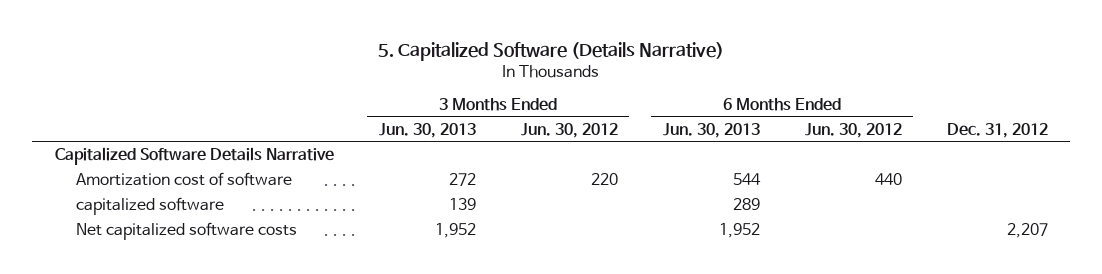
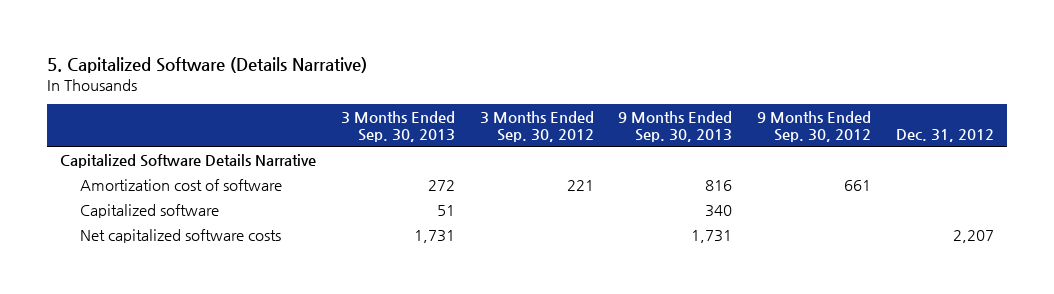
- | 3 Months Ended Jun. 30, 2013 | 3 Months Ended Jun. 30, 2012 | 6 Months Ended Jun. 30, 2013 | 6 Months Ended Jun. 30, 2012 | Dec. 31, 2012
+ | 3 Months Ended Sep. 30, 2013 | 3 Months Ended Sep. 30, 2012 | 9 Months Ended Sep. 30, 2013 | 9 Months Ended Sep. 30, 2012 | Dec. 31, 2012
- capitalized software | 139 | | 289 | |
+ Capitalized software | 51 | | 340 | |

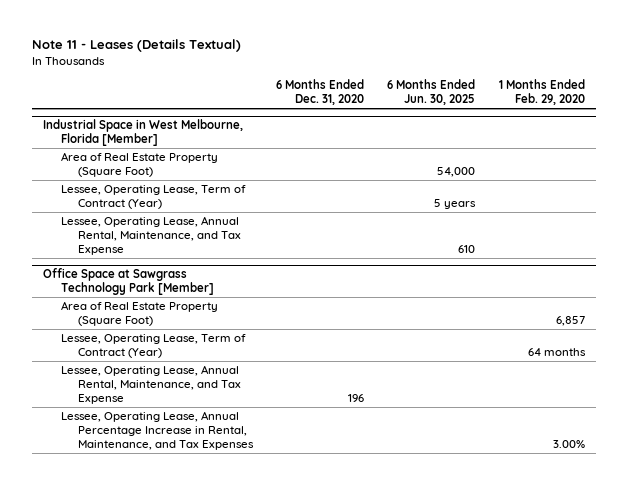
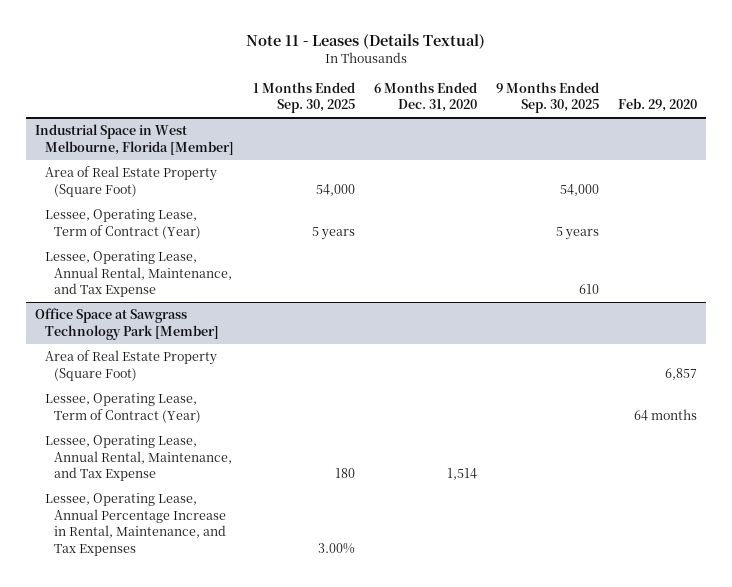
- | 6 Months Ended Dec. 31, 2020 | 6 Months Ended Jun. 30, 2025 | 1 Months Ended Feb. 29, 2020
+ | 1 Months Ended Sep. 30, 2025 | 6 Months Ended Dec. 31, 2020 | 9 Months Ended Sep. 30, 2025 | Feb. 29, 2020
@ Office Space at Sawgrass Technology Park [Member]
- Lessee, Operating Lease, Annual Rental, Maintenance, and Tax Expense | 196 | |
+ Lessee, Operating Lease, Annual Rental, Maintenance, and Tax Expense | 180 | 1,514 | |

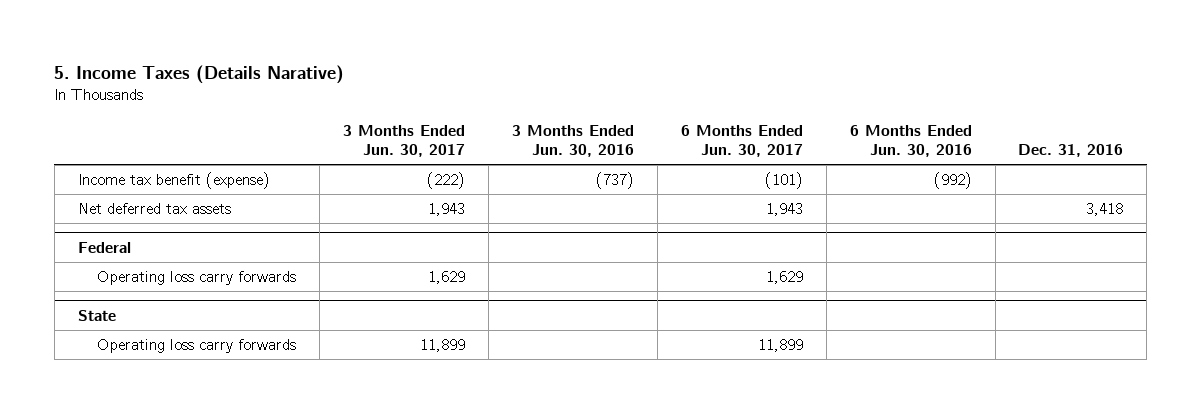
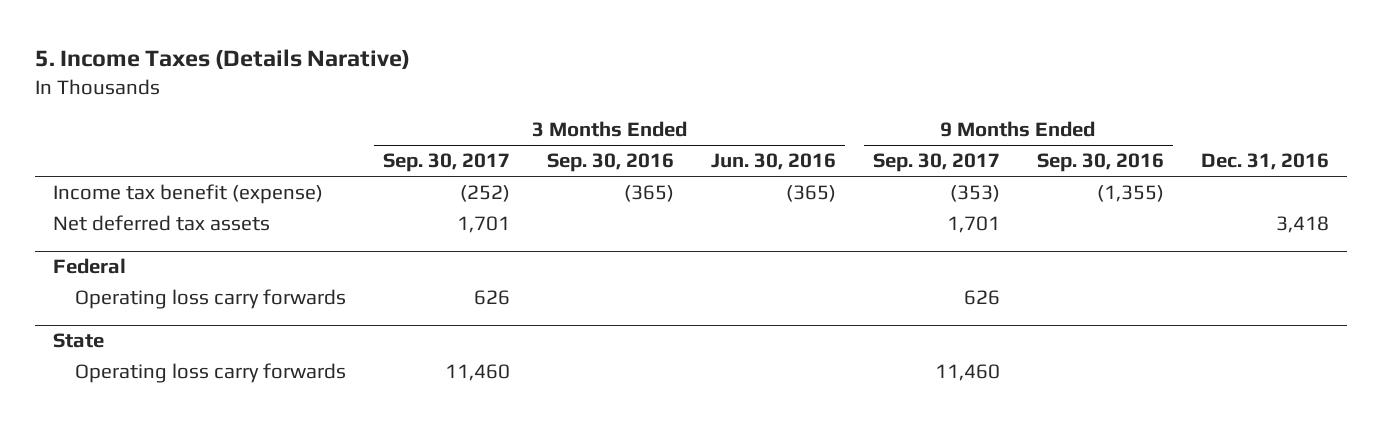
- | 3 Months Ended Jun. 30, 2017 | 3 Months Ended Jun. 30, 2016 | 6 Months Ended Jun. 30, 2017 | 6 Months Ended Jun. 30, 2016 | Dec. 31, 2016
+ | 3 Months Ended Sep. 30, 2017 | 3 Months Ended Sep. 30, 2016 | 3 Months Ended Jun. 30, 2016 | 9 Months Ended Sep. 30, 2017 | 9 Months Ended Sep. 30, 2016 | Dec. 31, 2016
- Income tax benefit (expense) | (222) | (737) | (101) | (992) |
+ Income tax benefit (expense) | (252) | (365) | (365) | (353) | (1,355) |

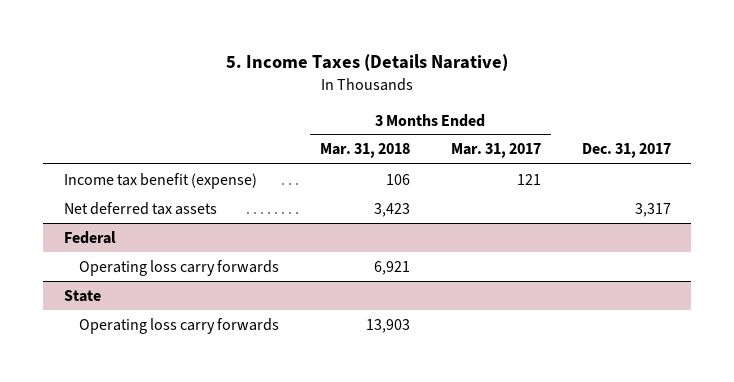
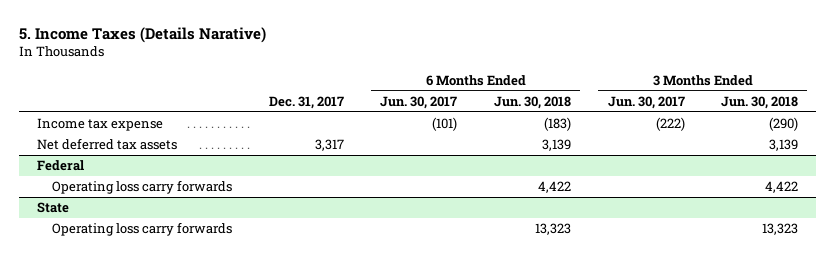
- | 3 Months Ended Mar. 31, 2018 | 3 Months Ended Mar. 31, 2017 | Dec. 31, 2017
+ | Dec. 31, 2017 | 6 Months Ended Jun. 30, 2017 | 6 Months Ended Jun. 30, 2018 | 3 Months Ended Jun. 30, 2017 | 3 Months Ended Jun. 30, 2018
- Income tax benefit (expense) | 106 | 121 |
+ Income tax expense | | (101) | (183) | (222) | (290)

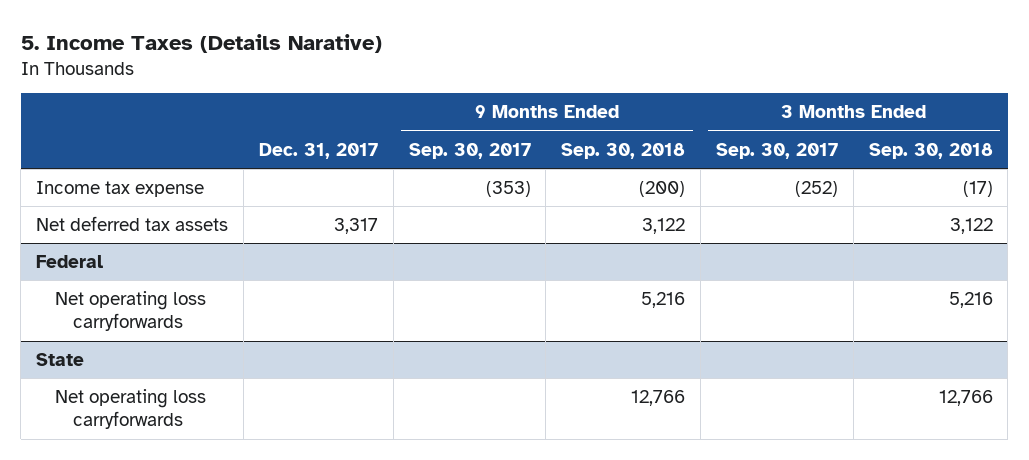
- | Dec. 31, 2017 | 6 Months Ended Jun. 30, 2017 | 6 Months Ended Jun. 30, 2018 | 3 Months Ended Jun. 30, 2017 | 3 Months Ended Jun. 30, 2018
+ | Dec. 31, 2017 | 9 Months Ended Sep. 30, 2017 | 9 Months Ended Sep. 30, 2018 | 3 Months Ended Sep. 30, 2017 | 3 Months Ended Sep. 30, 2018
@ Federal
- Operating loss carry forwards | | | 4,422 | | 4,422
+ Net operating loss carryforwards | | | 5,216 | | 5,216
@ State
- Operating loss carry forwards | | | 13,323 | | 13,323
+ Net operating loss carryforwards | | | 12,766 | | 12,766

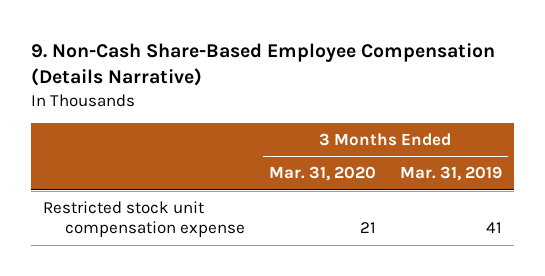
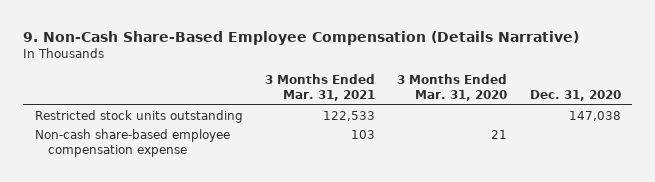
- | 3 Months Ended Mar. 31, 2020 | 3 Months Ended Mar. 31, 2019
+ | 3 Months Ended Mar. 31, 2021 | 3 Months Ended Mar. 31, 2020 | Dec. 31, 2020
- Restricted stock unit compensation expense | 21 | 41
+ Restricted stock units outstanding | 122,533 | | 147,038
+ Non-cash share-based employee compensation expense | 103 | 21 |

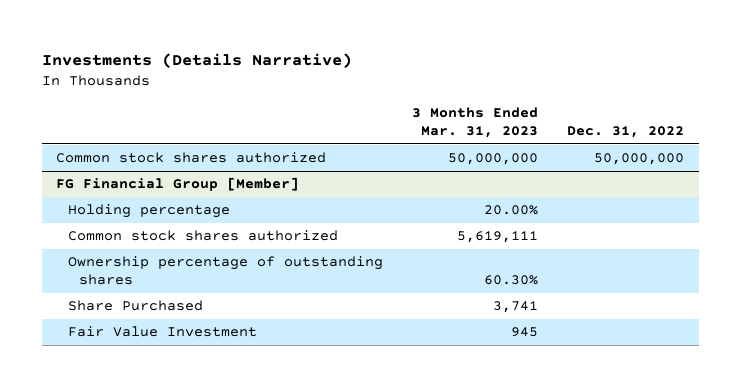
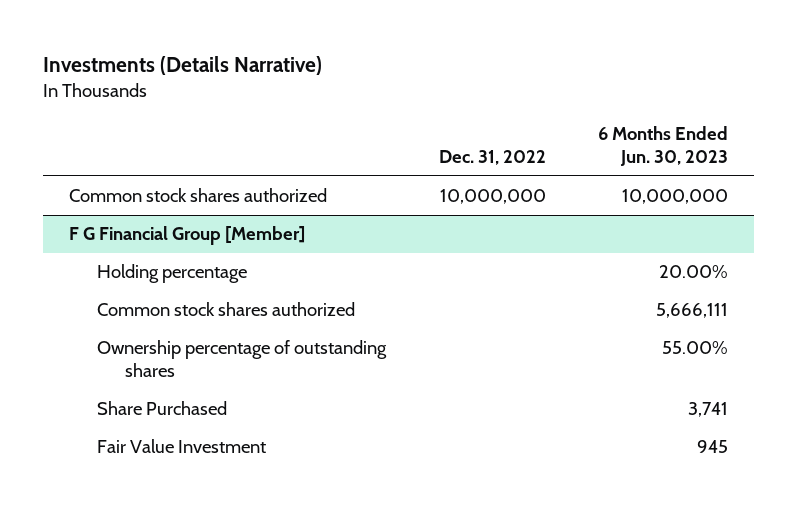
- | 3 Months Ended Mar. 31, 2023 | Dec. 31, 2022
+ | Dec. 31, 2022 | 6 Months Ended Jun. 30, 2023
- Common stock shares authorized | 50,000,000 | 50,000,000
- FG Financial Group [Member]
+ Common stock shares authorized | 10,000,000 | 10,000,000
+ F G Financial Group [Member]

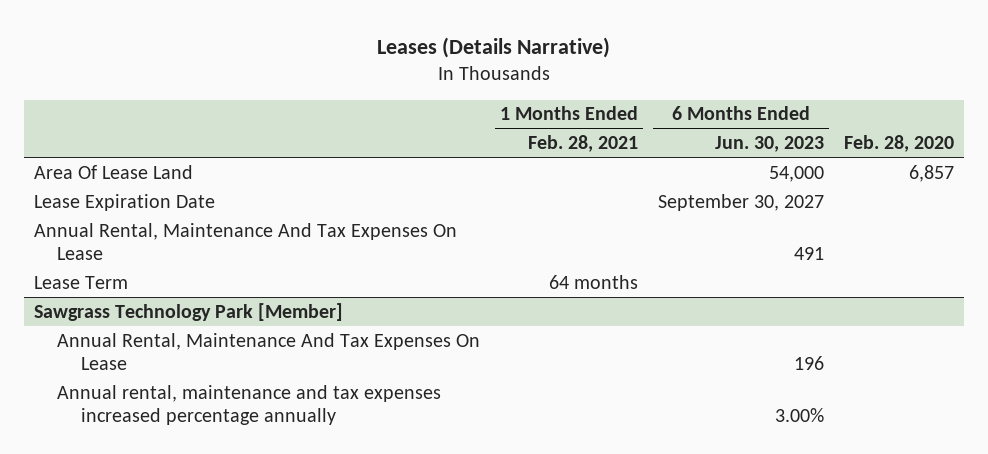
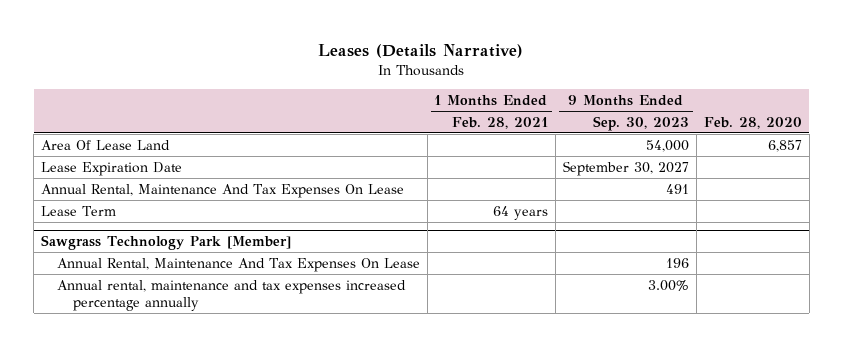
- | 1 Months Ended Feb. 28, 2021 | 6 Months Ended Jun. 30, 2023 | Feb. 28, 2020
+ | 1 Months Ended Feb. 28, 2021 | 9 Months Ended Sep. 30, 2023 | Feb. 28, 2020
- Lease Term | 64 months | |
+ Lease Term | 64 years | |

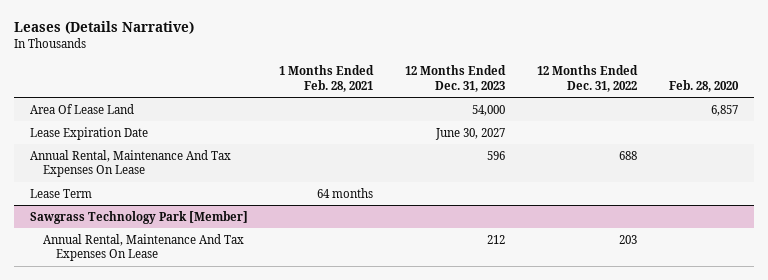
- | 1 Months Ended Feb. 28, 2021 | 9 Months Ended Sep. 30, 2023 | Feb. 28, 2020
+ | 1 Months Ended Feb. 28, 2021 | 12 Months Ended Dec. 31, 2023 | 12 Months Ended Dec. 31, 2022 | Feb. 28, 2020
- Lease Term | 64 years | |
+ Lease Term | 64 months | | |
@ Sawgrass Technology Park [Member]
- Annual rental, maintenance and tax expenses increased percentage annually | | 3.00% |

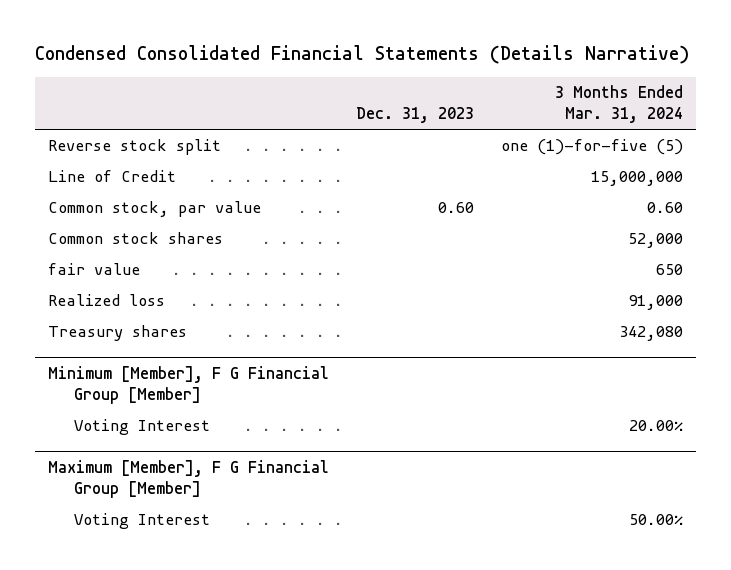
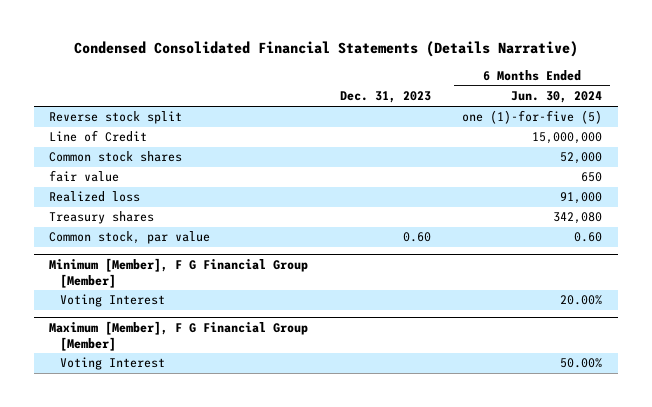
- | Dec. 31, 2023 | 3 Months Ended Mar. 31, 2024
+ | Dec. 31, 2023 | 6 Months Ended Jun. 30, 2024
moved down: Common stock, par value | 0.60 | 0.60

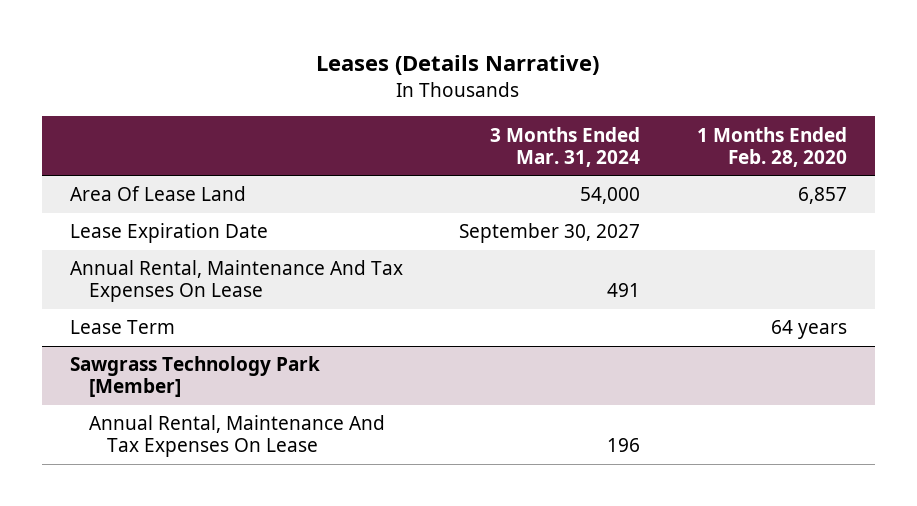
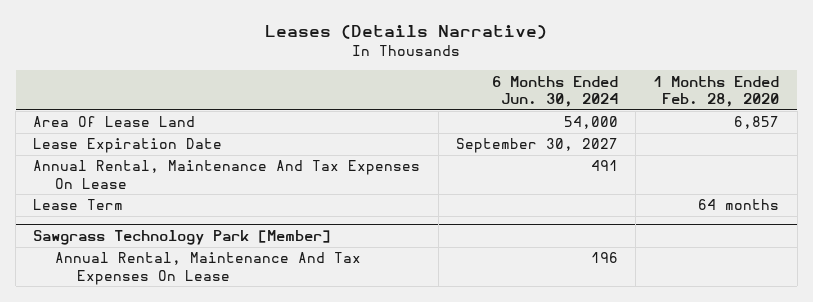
- | 3 Months Ended Mar. 31, 2024 | 1 Months Ended Feb. 28, 2020
+ | 6 Months Ended Jun. 30, 2024 | 1 Months Ended Feb. 28, 2020
- Lease Term | | 64 years
+ Lease Term | | 64 months

